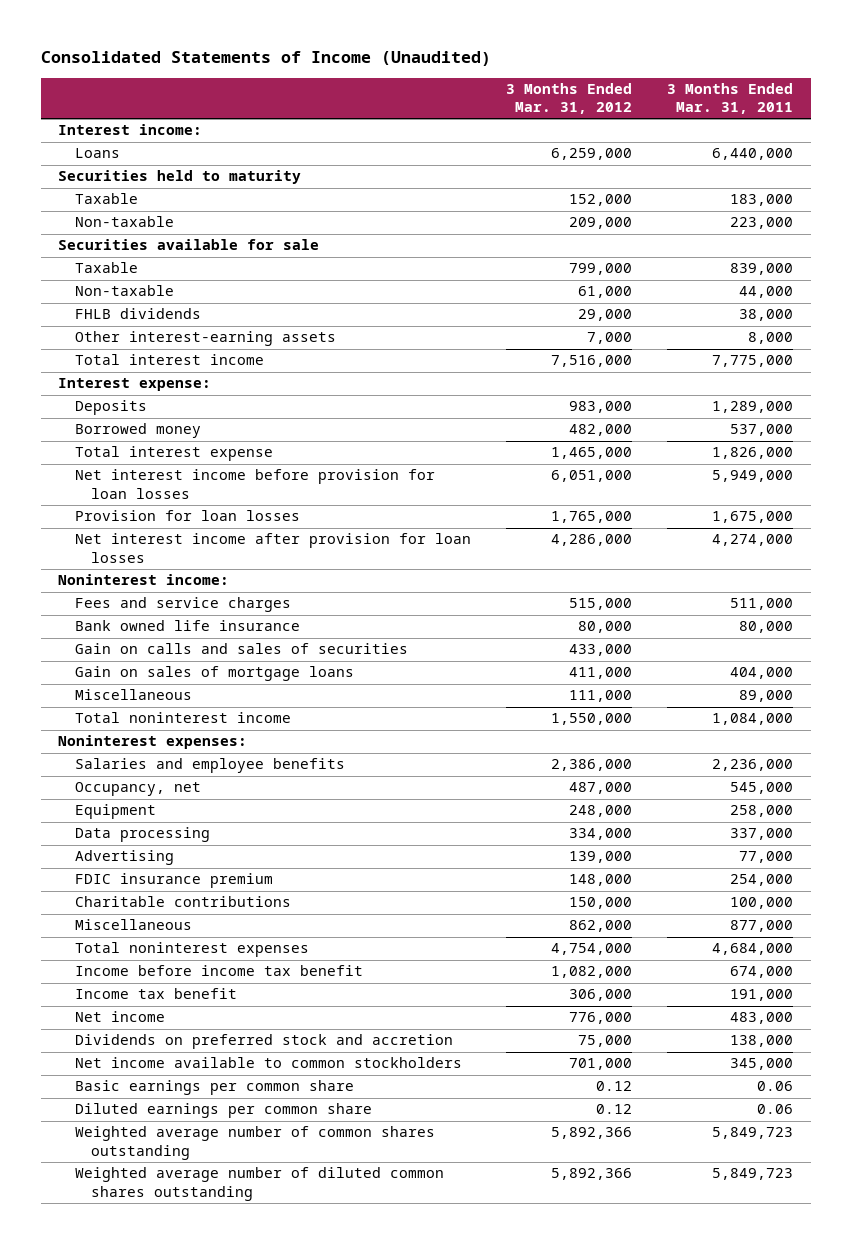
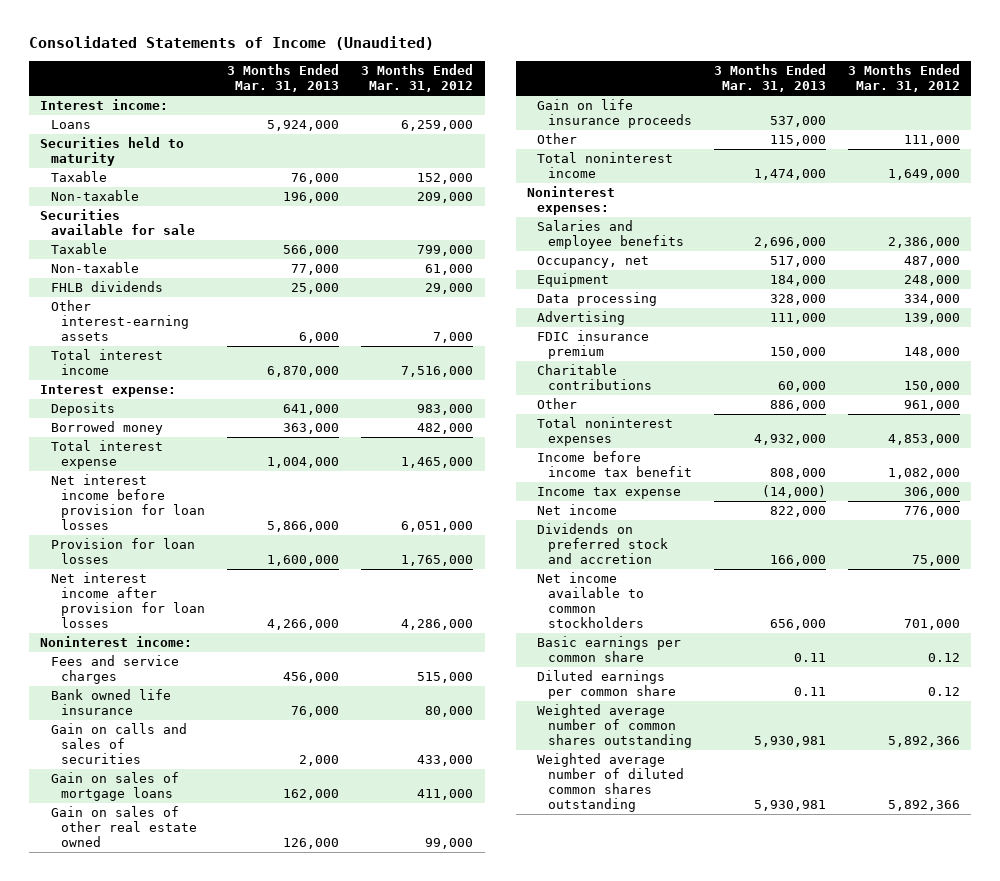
- | 3 Months Ended Mar. 31, 2012 | 3 Months Ended Mar. 31, 2011
+ | 3 Months Ended Mar. 31, 2013 | 3 Months Ended Mar. 31, 2012
- Miscellaneous | 111,000 | 89,000
- Total noninterest income | 1,550,000 | 1,084,000
+ Gain on sales of other real estate owned | 126,000 | 99,000
+ Gain on life insurance proceeds | 537,000 |
+ Other | 115,000 | 111,000
+ Total noninterest income | 1,474,000 | 1,649,000
- Miscellaneous | 862,000 | 877,000
- Total noninterest expenses | 4,754,000 | 4,684,000
+ Other | 886,000 | 961,000
+ Total noninterest expenses | 4,932,000 | 4,853,000
- Income tax benefit | 306,000 | 191,000
+ Income tax expense | (14,000) | 306,000

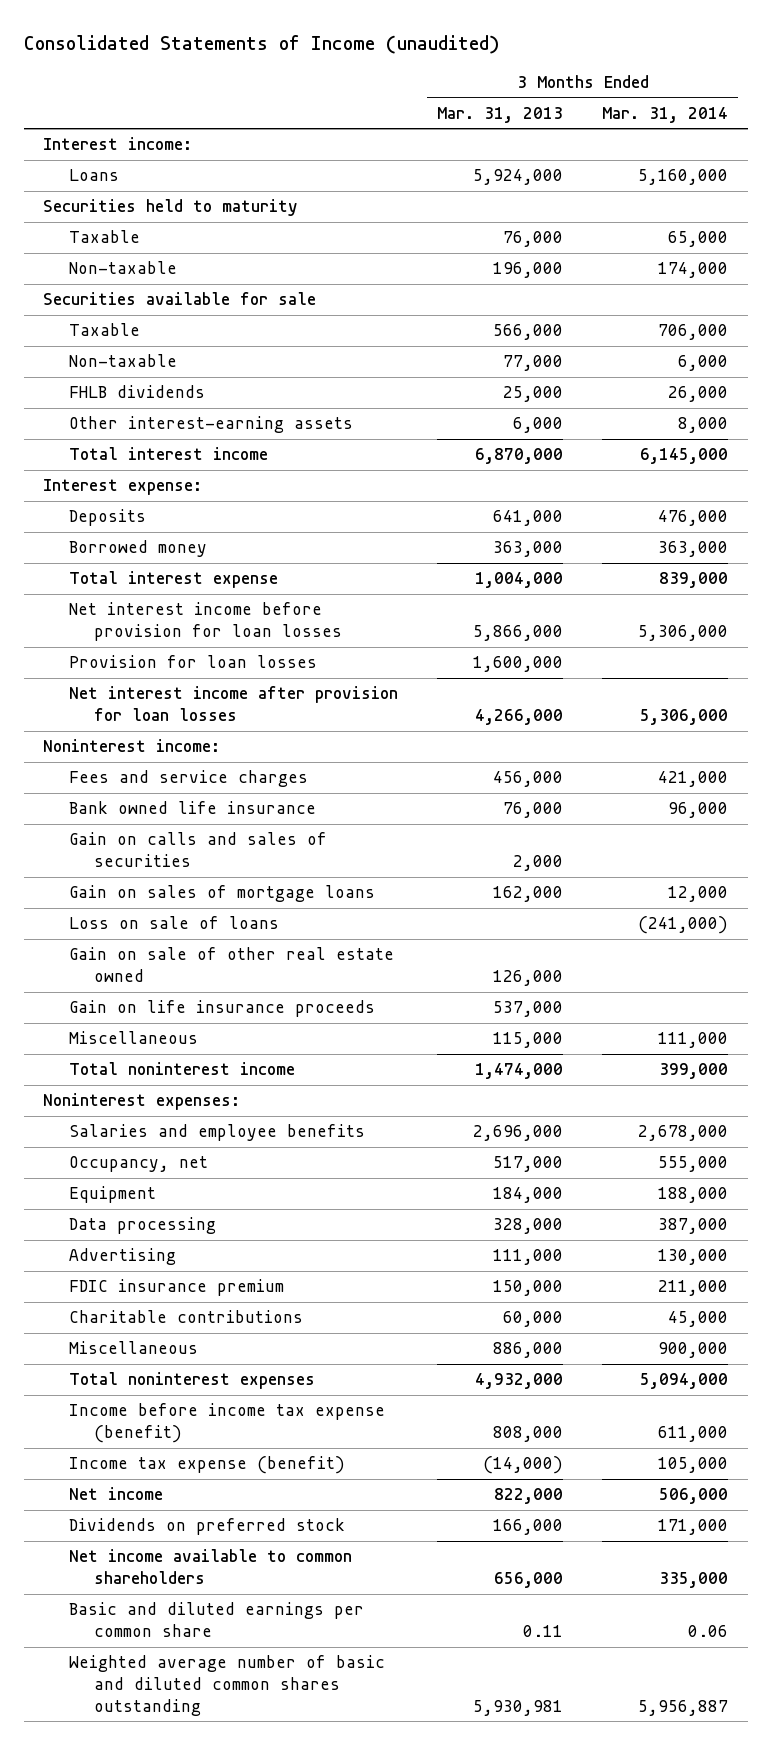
- Consolidated Statements of Income (Unaudited)
+ Consolidated Statements of Income (unaudited)
- | 3 Months Ended Mar. 31, 2013 | 3 Months Ended Mar. 31, 2012
+ | 3 Months Ended Mar. 31, 2013 | 3 Months Ended Mar. 31, 2014
- Gain on sales of other real estate owned | 126,000 | 99,000
+ Loss on sale of loans | | (241,000)
+ Gain on sale of other real estate owned | 126,000 |
- Other | 115,000 | 111,000
+ Miscellaneous | 115,000 | 111,000
- Other | 886,000 | 961,000
+ Miscellaneous | 886,000 | 900,000
- Income before income tax benefit | 808,000 | 1,082,000
- Income tax expense | (14,000) | 306,000
+ Income before income tax expense (benefit) | 808,000 | 611,000
+ Income tax expense (benefit) | (14,000) | 105,000
- Dividends on preferred stock and accretion | 166,000 | 75,000
- Net income available to common stockholders | 656,000 | 701,000
- Basic earnings per common share | 0.11 | 0.12
- Diluted earnings per common share | 0.11 | 0.12
- Weighted average number of common shares outstanding | 5,930,981 | 5,892,366
- Weighted average number of diluted common shares outstanding | 5,930,981 | 5,892,366
+ Dividends on preferred stock | 166,000 | 171,000
+ Net income available to common shareholders | 656,000 | 335,000
+ Basic and diluted earnings per common share | 0.11 | 0.06
+ Weighted average number of basic and diluted common shares outstanding | 5,930,981 | 5,956,887

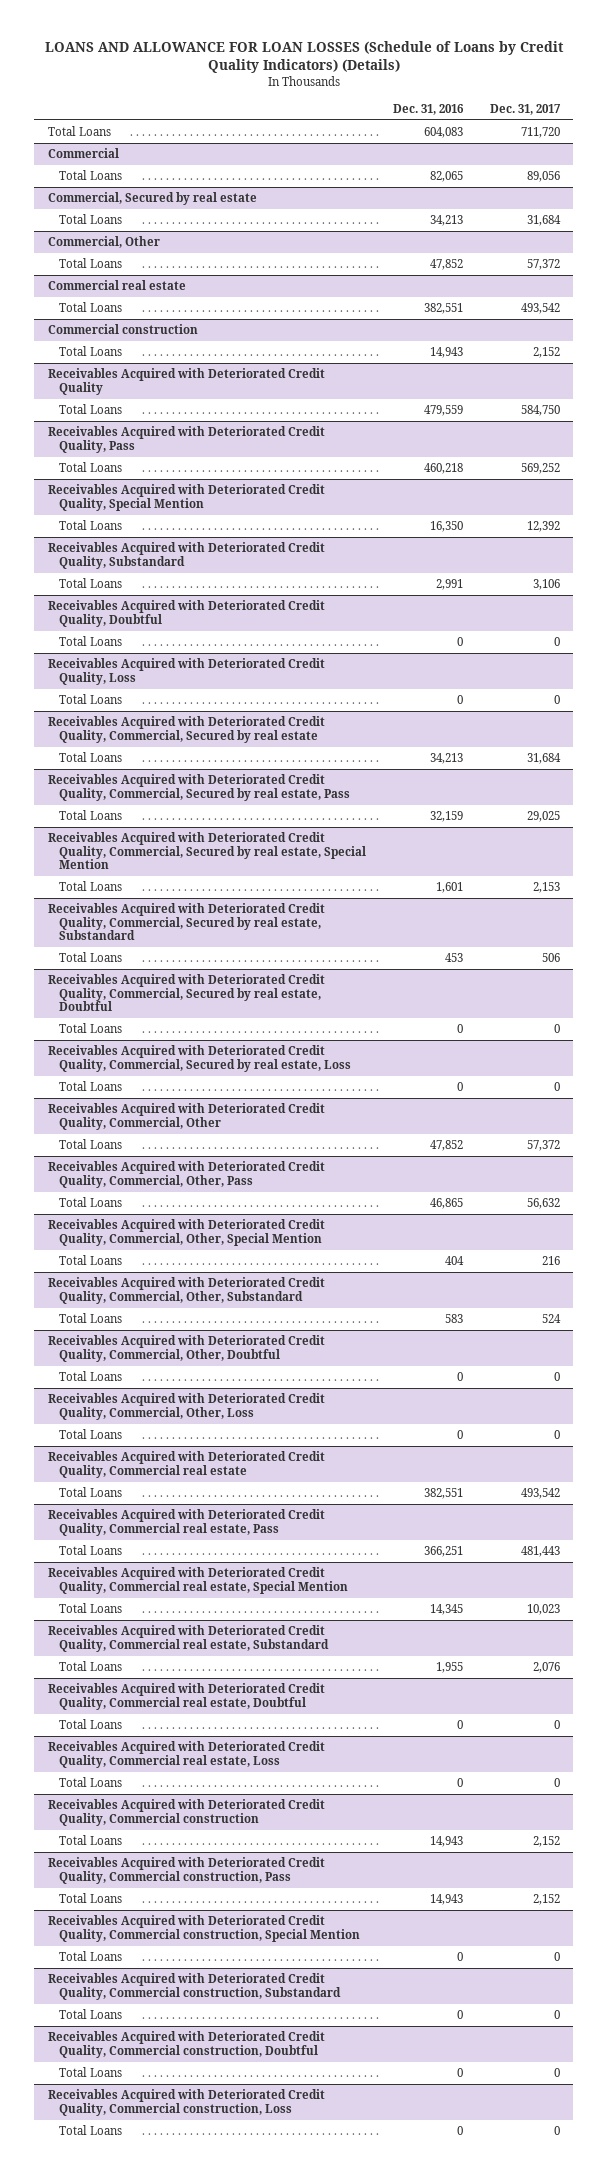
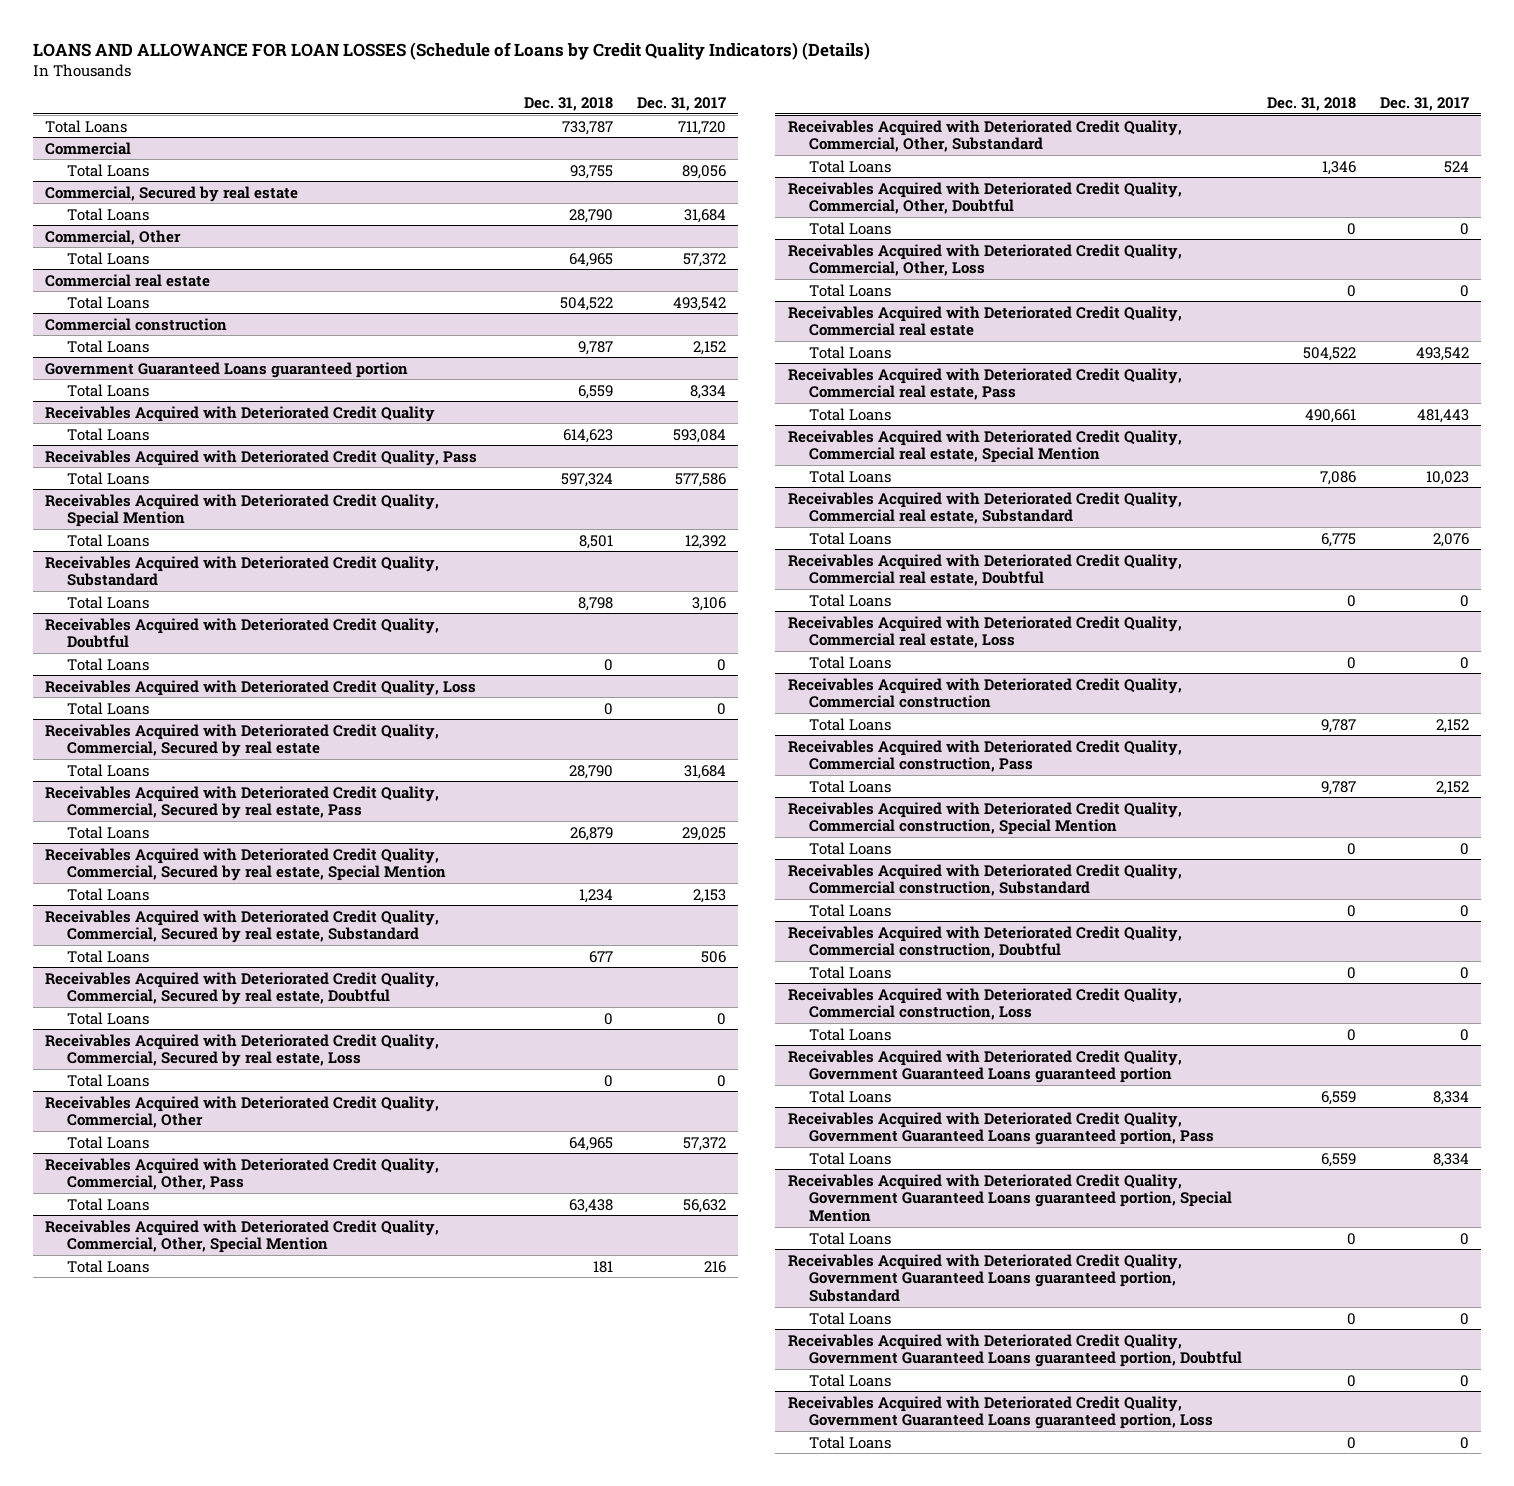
- | Dec. 31, 2016 | Dec. 31, 2017
+ | Dec. 31, 2018 | Dec. 31, 2017
+ Government Guaranteed Loans guaranteed portion
+ Total Loans | 6,559 | 8,334
@ Receivables Acquired with Deteriorated Credit Quality
- Total Loans | 479,559 | 584,750
+ Total Loans | 614,623 | 593,084
@ Receivables Acquired with Deteriorated Credit Quality, Pass
- Total Loans | 460,218 | 569,252
+ Total Loans | 597,324 | 577,586
+ Receivables Acquired with Deteriorated Credit Quality, Government Guaranteed Loans guaranteed portion
+ Total Loans | 6,559 | 8,334
+ Receivables Acquired with Deteriorated Credit Quality, Government Guaranteed Loans guaranteed portion, Pass
+ Total Loans | 6,559 | 8,334
+ Receivables Acquired with Deteriorated Credit Quality, Government Guaranteed Loans guaranteed portion, Special Mention
+ Total Loans | 0 | 0
+ Receivables Acquired with Deteriorated Credit Quality, Government Guaranteed Loans guaranteed portion, Substandard
+ Total Loans | 0 | 0
+ Receivables Acquired with Deteriorated Credit Quality, Government Guaranteed Loans guaranteed portion, Doubtful
+ Total Loans | 0 | 0
+ Receivables Acquired with Deteriorated Credit Quality, Government Guaranteed Loans guaranteed portion, Loss
+ Total Loans | 0 | 0

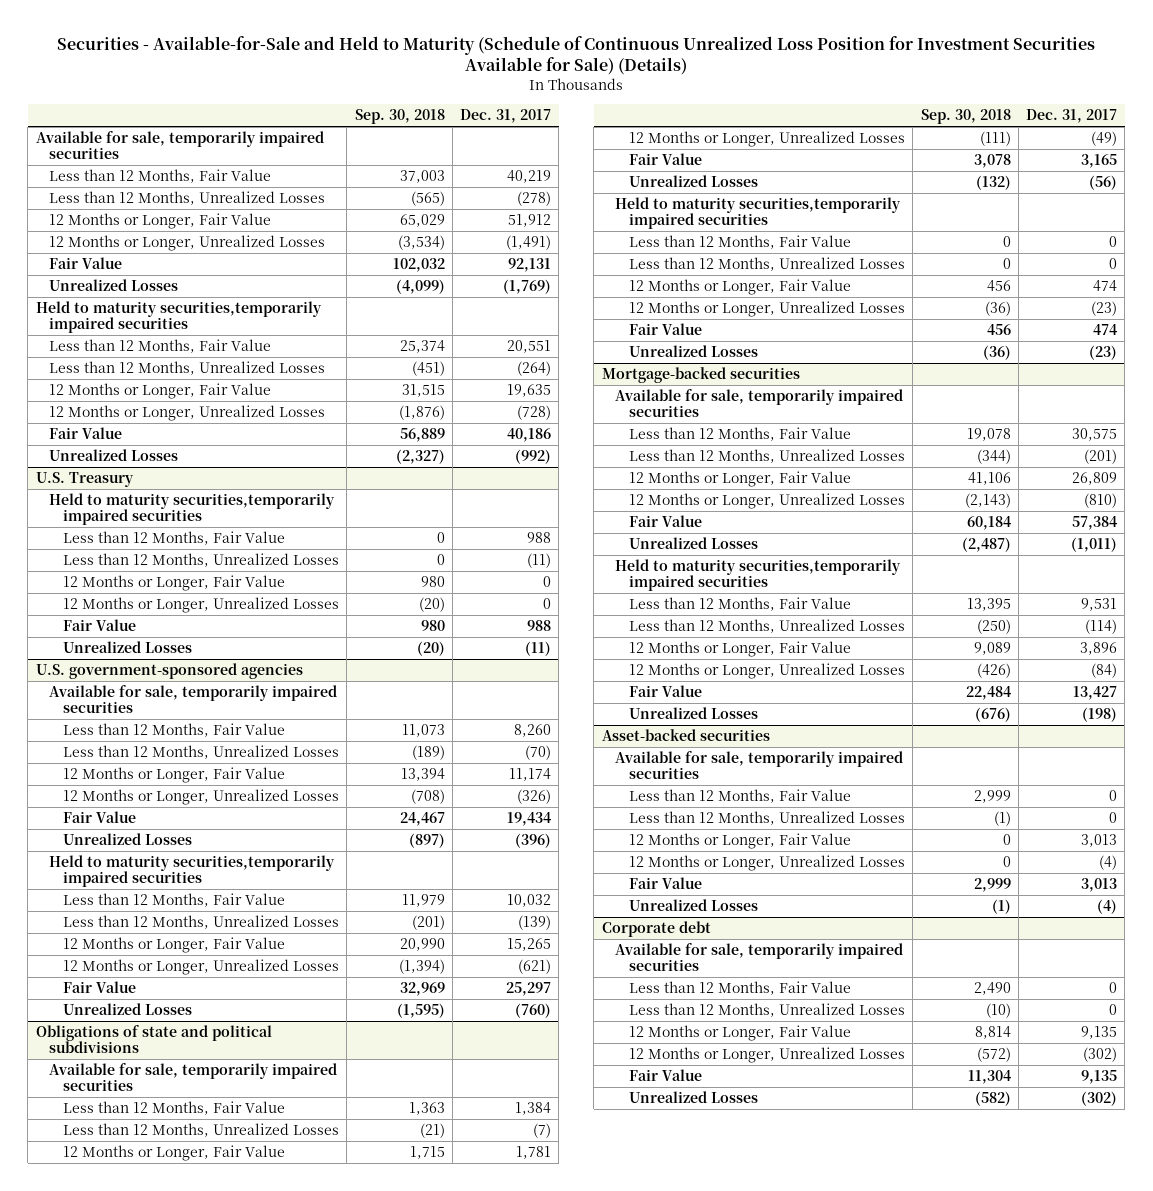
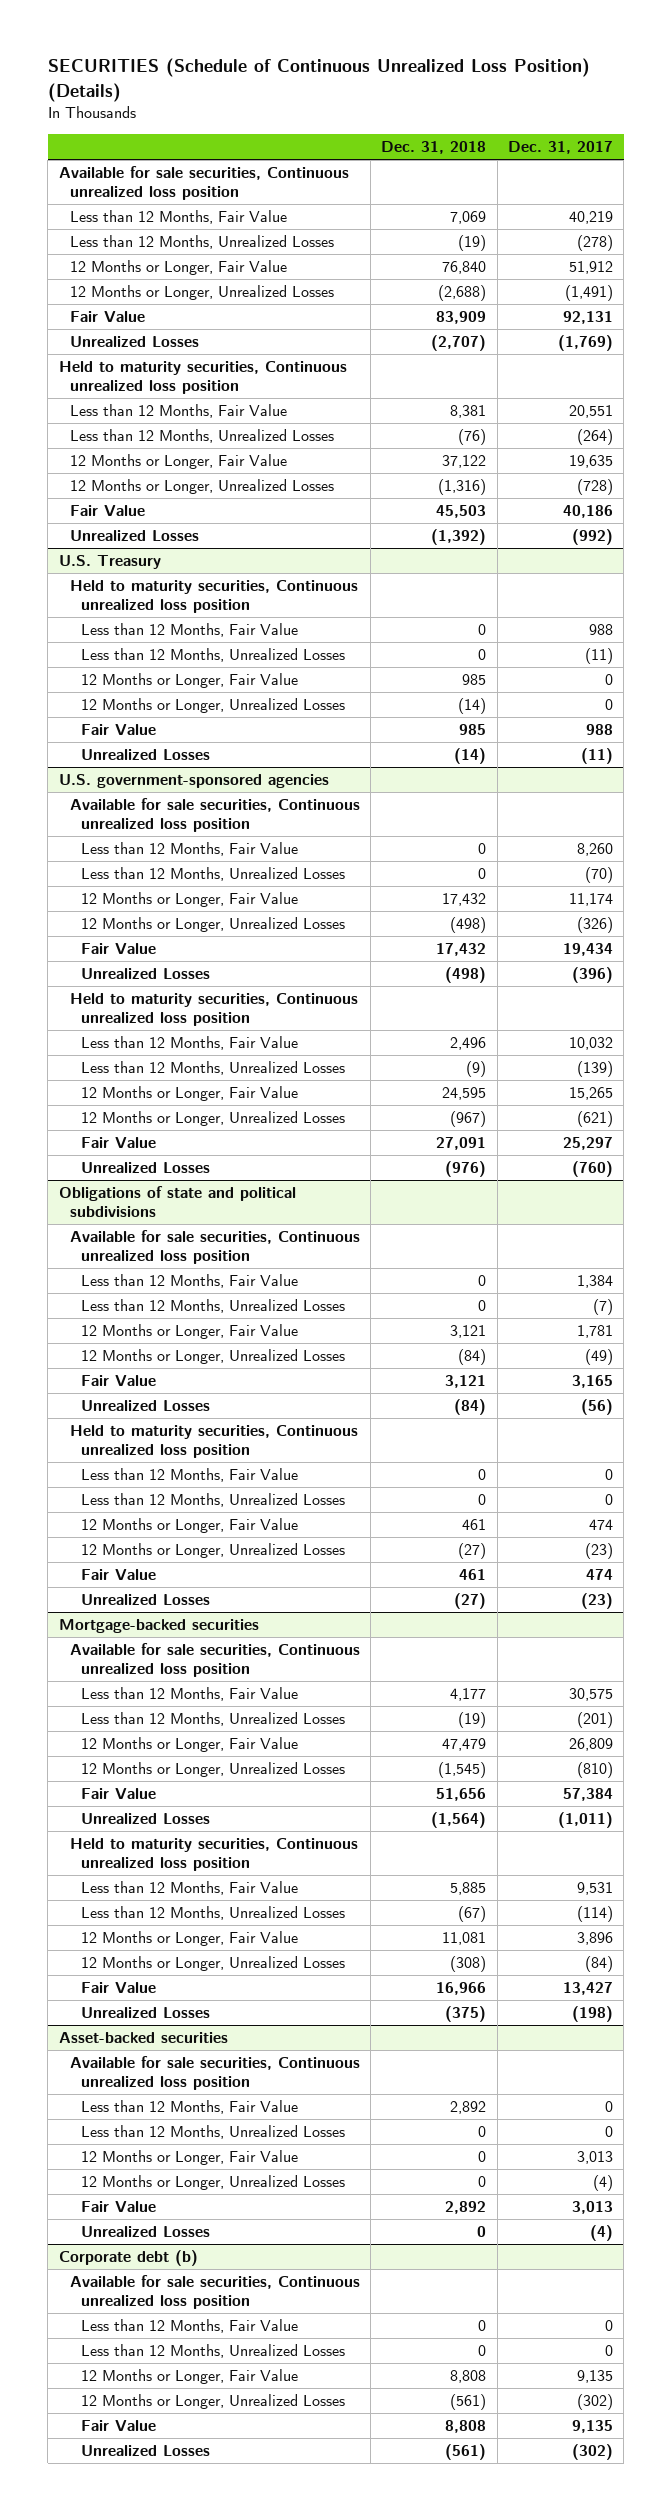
- Securities - Available-for-Sale and Held to Maturity (Schedule of Continuous Unrealized Loss Position for Investment Securities Available for Sale) (Details)
+ SECURITIES (Schedule of Continuous Unrealized Loss Position) (Details)
- | Sep. 30, 2018 | Dec. 31, 2017
+ | Dec. 31, 2018 | Dec. 31, 2017
- Available for sale, temporarily impaired securities
+ Available for sale securities, Continuous unrealized loss position
- Held to maturity securities,temporarily impaired securities
+ Held to maturity securities, Continuous unrealized loss position
@ U.S. Treasury
- Held to maturity securities,temporarily impaired securities
+ Held to maturity securities, Continuous unrealized loss position
@ U.S. government-sponsored agencies
- Available for sale, temporarily impaired securities
+ Available for sale securities, Continuous unrealized loss position
- Held to maturity securities,temporarily impaired securities
+ Held to maturity securities, Continuous unrealized loss position
@ Obligations of state and political subdivisions
- Available for sale, temporarily impaired securities
+ Available for sale securities, Continuous unrealized loss position
- Held to maturity securities,temporarily impaired securities
+ Held to maturity securities, Continuous unrealized loss position
@ Mortgage-backed securities
- Available for sale, temporarily impaired securities
+ Available for sale securities, Continuous unrealized loss position
- Held to maturity securities,temporarily impaired securities
+ Held to maturity securities, Continuous unrealized loss position
@ Asset-backed securities
- Available for sale, temporarily impaired securities
+ Available for sale securities, Continuous unrealized loss position
- Corporate debt
- Available for sale, temporarily impaired securities
+ Corporate debt (b)
+ Available for sale securities, Continuous unrealized loss position

